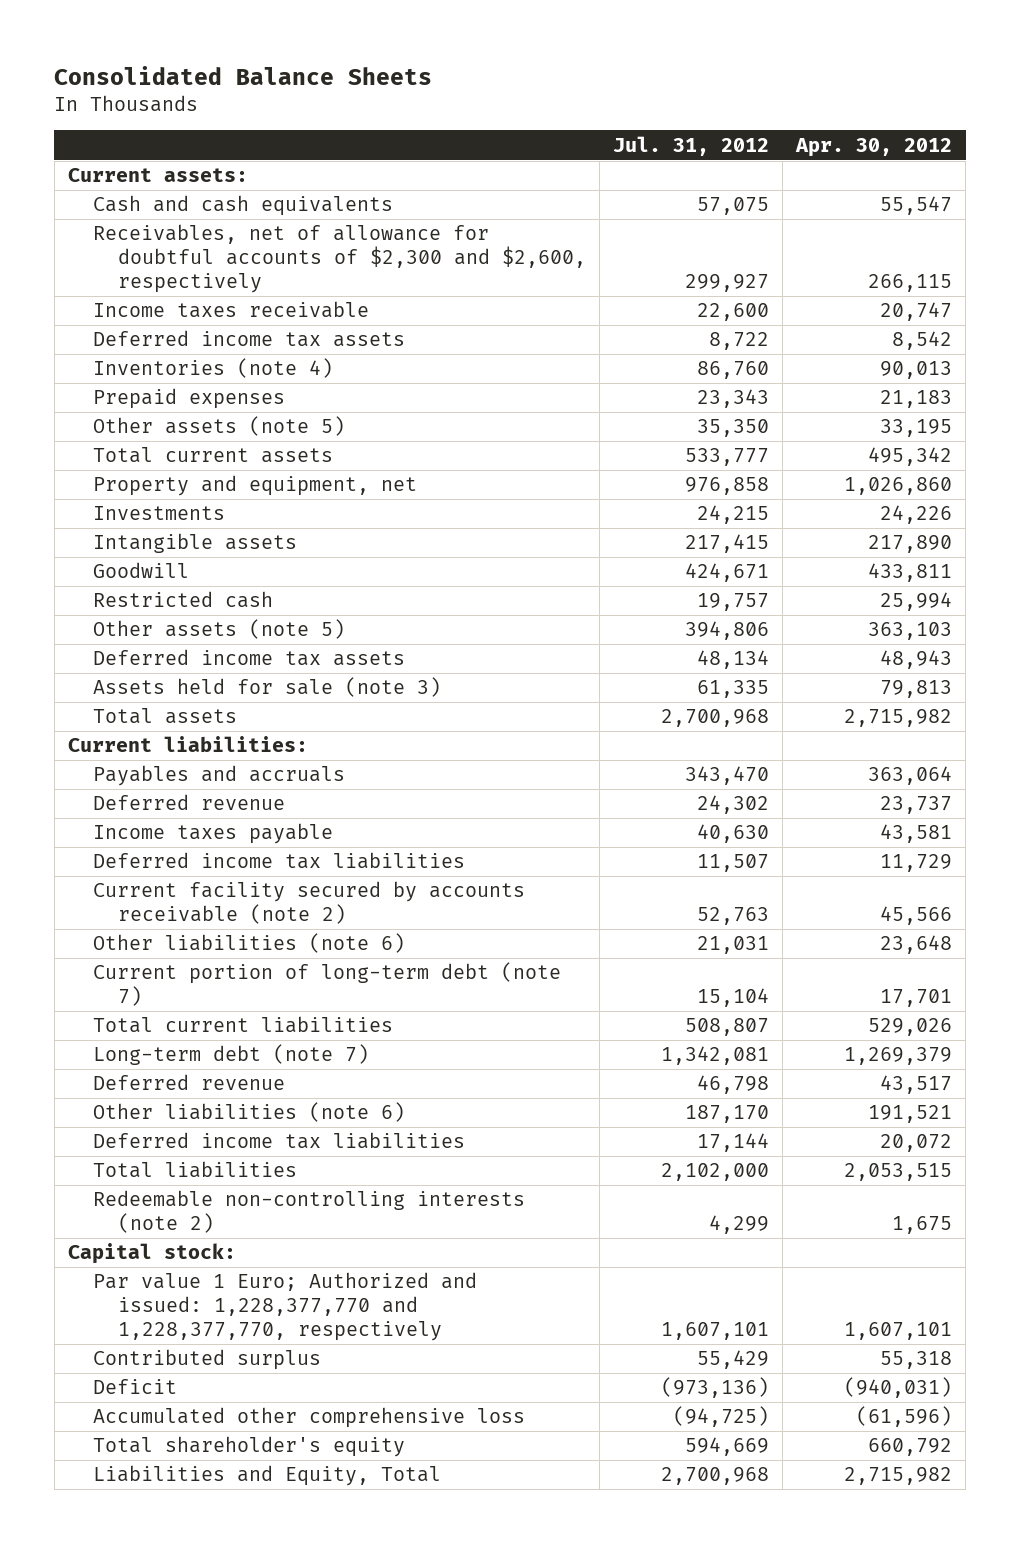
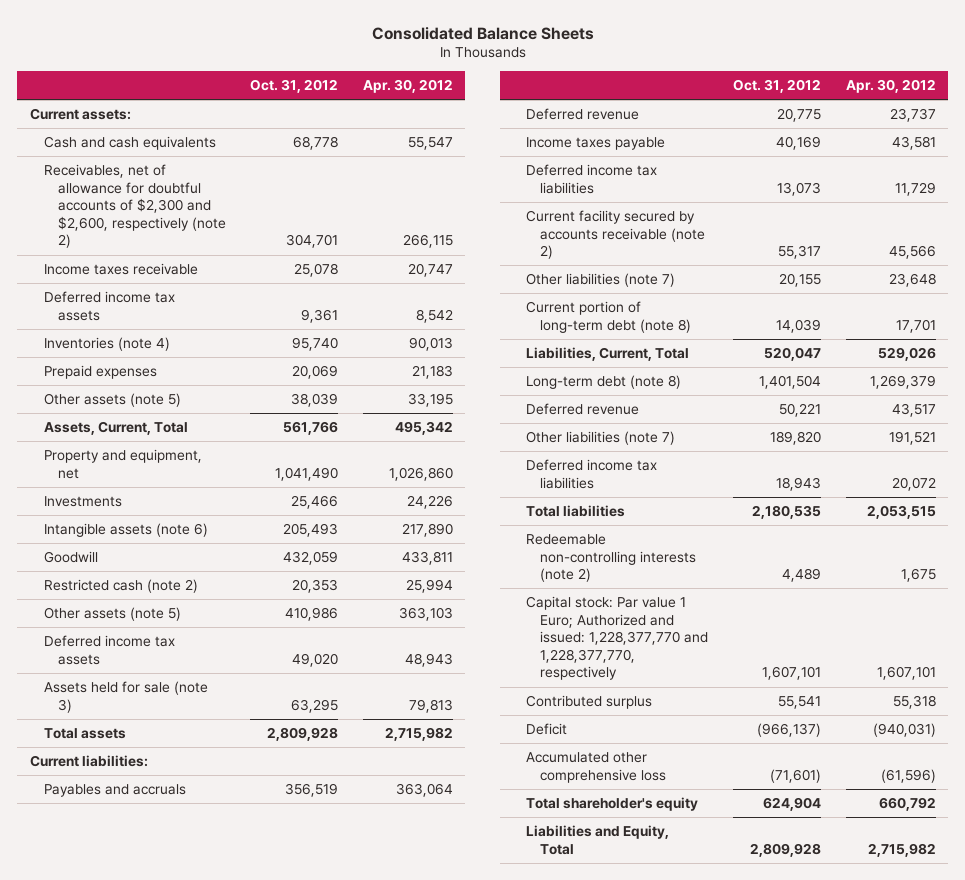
- | Jul. 31, 2012 | Apr. 30, 2012
+ | Oct. 31, 2012 | Apr. 30, 2012
- Receivables, net of allowance for doubtful accounts of $2,300 and $2,600, respectively | 299,927 | 266,115
+ Receivables, net of allowance for doubtful accounts of $2,300 and $2,600, respectively (note 2) | 304,701 | 266,115
- Total current assets | 533,777 | 495,342
+ Assets, Current, Total | 561,766 | 495,342
- Intangible assets | 217,415 | 217,890
+ Intangible assets (note 6) | 205,493 | 217,890
- Restricted cash | 19,757 | 25,994
+ Restricted cash (note 2) | 20,353 | 25,994
- Other liabilities (note 6) | 21,031 | 23,648
- Current portion of long-term debt (note 7) | 15,104 | 17,701
- Total current liabilities | 508,807 | 529,026
- Long-term debt (note 7) | 1,342,081 | 1,269,379
+ Other liabilities (note 7) | 20,155 | 23,648
+ Current portion of long-term debt (note 8) | 14,039 | 17,701
+ Liabilities, Current, Total | 520,047 | 529,026
+ Long-term debt (note 8) | 1,401,504 | 1,269,379
- Other liabilities (note 6) | 187,170 | 191,521
+ Other liabilities (note 7) | 189,820 | 191,521
- Capital stock:
- Par value 1 Euro; Authorized and issued: 1,228,377,770 and 1,228,377,770, respectively | 1,607,101 | 1,607,101
+ Capital stock: Par value 1 Euro; Authorized and issued: 1,228,377,770 and 1,228,377,770, respectively | 1,607,101 | 1,607,101

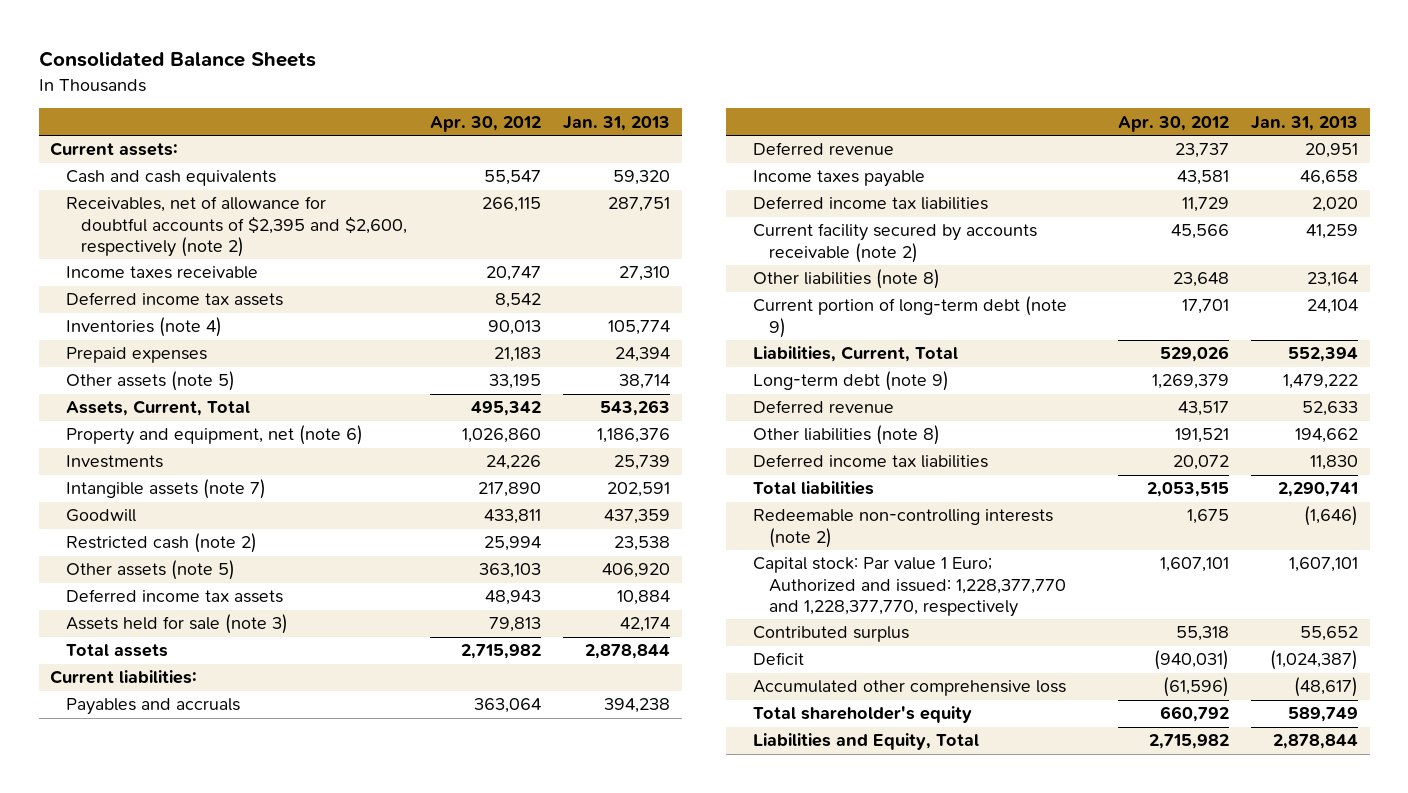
- | Oct. 31, 2012 | Apr. 30, 2012
+ | Apr. 30, 2012 | Jan. 31, 2013
- Receivables, net of allowance for doubtful accounts of $2,300 and $2,600, respectively (note 2) | 304,701 | 266,115
+ Receivables, net of allowance for doubtful accounts of $2,395 and $2,600, respectively (note 2) | 266,115 | 287,751
- Property and equipment, net | 1,041,490 | 1,026,860
+ Property and equipment, net (note 6) | 1,026,860 | 1,186,376
- Intangible assets (note 6) | 205,493 | 217,890
+ Intangible assets (note 7) | 217,890 | 202,591
- Other liabilities (note 7) | 20,155 | 23,648
- Current portion of long-term debt (note 8) | 14,039 | 17,701
+ Other liabilities (note 8) | 23,648 | 23,164
+ Current portion of long-term debt (note 9) | 17,701 | 24,104
- Long-term debt (note 8) | 1,401,504 | 1,269,379
+ Long-term debt (note 9) | 1,269,379 | 1,479,222
- Other liabilities (note 7) | 189,820 | 191,521
+ Other liabilities (note 8) | 191,521 | 194,662

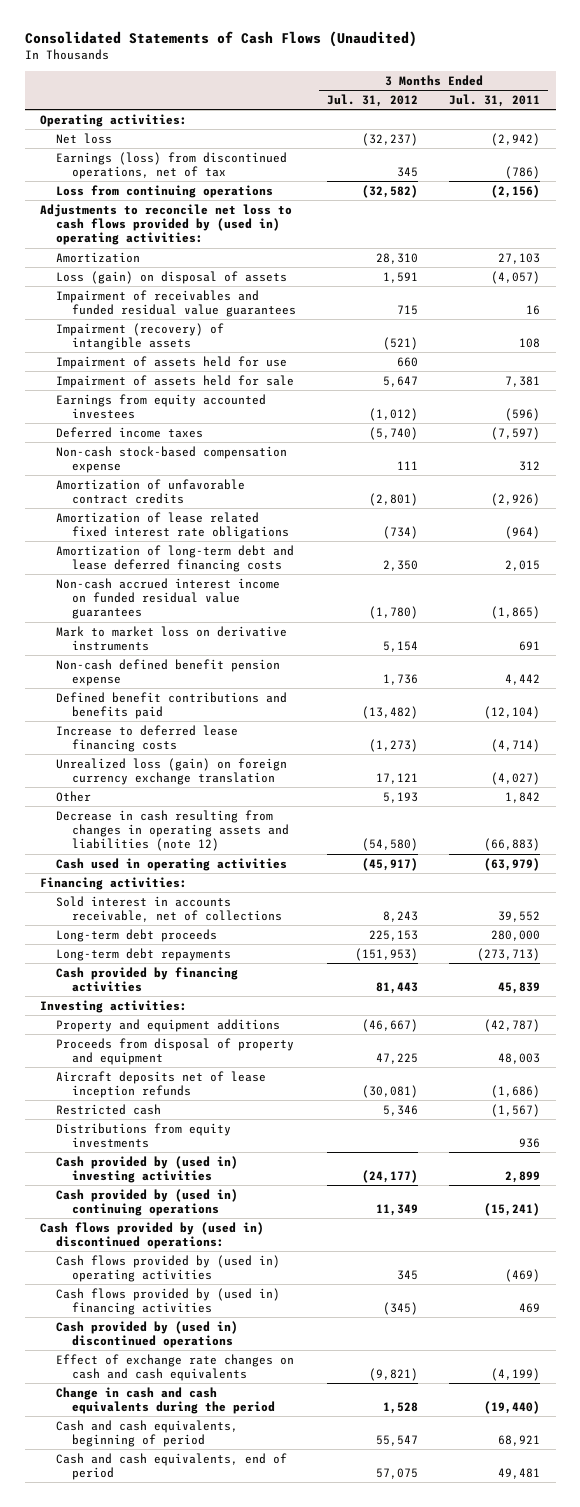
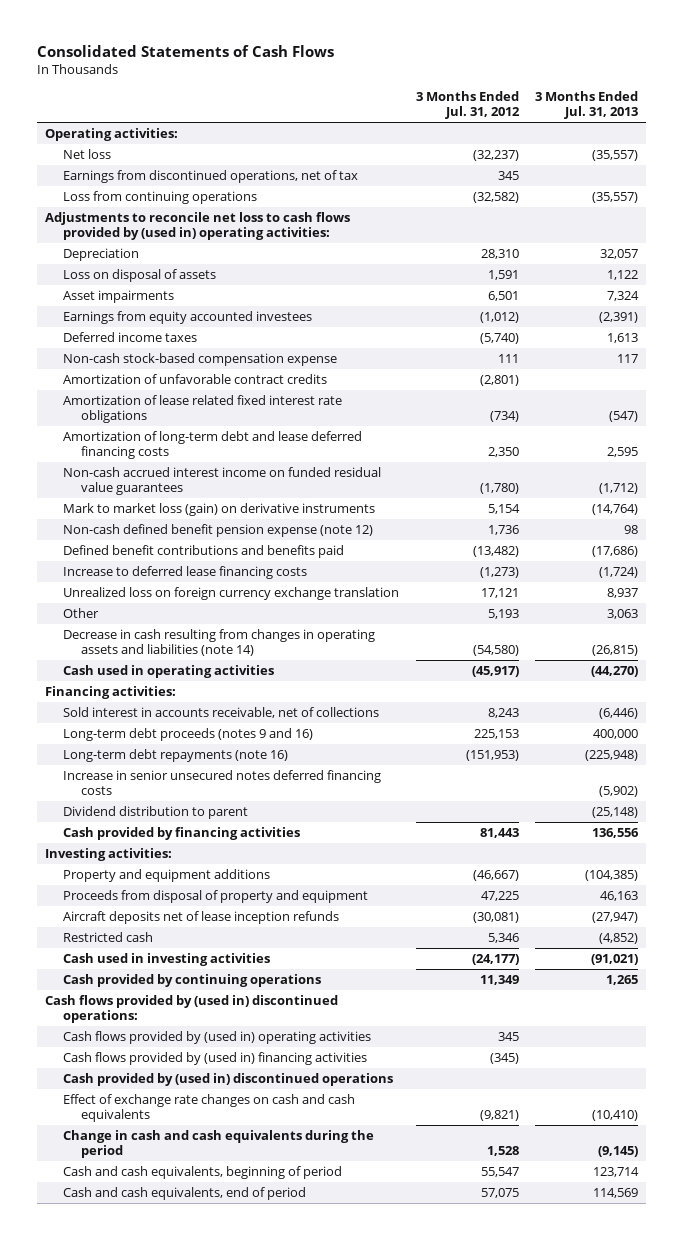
- Consolidated Statements of Cash Flows (Unaudited)
+ Consolidated Statements of Cash Flows
- | 3 Months Ended Jul. 31, 2012 | 3 Months Ended Jul. 31, 2011
+ | 3 Months Ended Jul. 31, 2012 | 3 Months Ended Jul. 31, 2013
- Earnings (loss) from discontinued operations, net of tax | 345 | (786)
+ Earnings from discontinued operations, net of tax | 345 |
- Amortization | 28,310 | 27,103
- Loss (gain) on disposal of assets | 1,591 | (4,057)
- Impairment of receivables and funded residual value guarantees | 715 | 16
- Impairment (recovery) of intangible assets | (521) | 108
- Impairment of assets held for use | 660 |
- Impairment of assets held for sale | 5,647 | 7,381
+ Depreciation | 28,310 | 32,057
+ Loss on disposal of assets | 1,591 | 1,122
+ Asset impairments | 6,501 | 7,324
- Mark to market loss on derivative instruments | 5,154 | 691
- Non-cash defined benefit pension expense | 1,736 | 4,442
+ Mark to market loss (gain) on derivative instruments | 5,154 | (14,764)
+ Non-cash defined benefit pension expense (note 12) | 1,736 | 98
- Unrealized loss (gain) on foreign currency exchange translation | 17,121 | (4,027)
+ Unrealized loss on foreign currency exchange translation | 17,121 | 8,937
- Decrease in cash resulting from changes in operating assets and liabilities (note 12) | (54,580) | (66,883)
+ Decrease in cash resulting from changes in operating assets and liabilities (note 14) | (54,580) | (26,815)
- Long-term debt proceeds | 225,153 | 280,000
- Long-term debt repayments | (151,953) | (273,713)
+ Long-term debt proceeds (notes 9 and 16) | 225,153 | 400,000
+ Long-term debt repayments (note 16) | (151,953) | (225,948)
+ Increase in senior unsecured notes deferred financing costs | | (5,902)
+ Dividend distribution to parent | | (25,148)
- Distributions from equity investments | | 936
- Cash provided by (used in) investing activities | (24,177) | 2,899
- Cash provided by (used in) continuing operations | 11,349 | (15,241)
+ Cash used in investing activities | (24,177) | (91,021)
+ Cash provided by continuing operations | 11,349 | 1,265

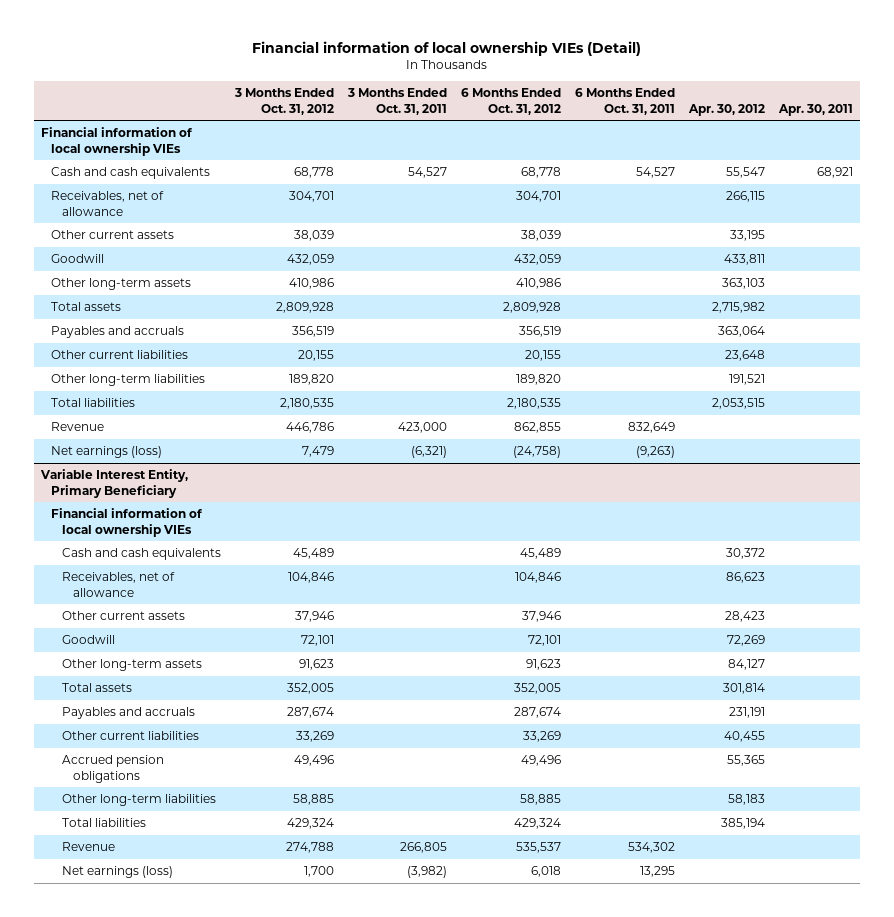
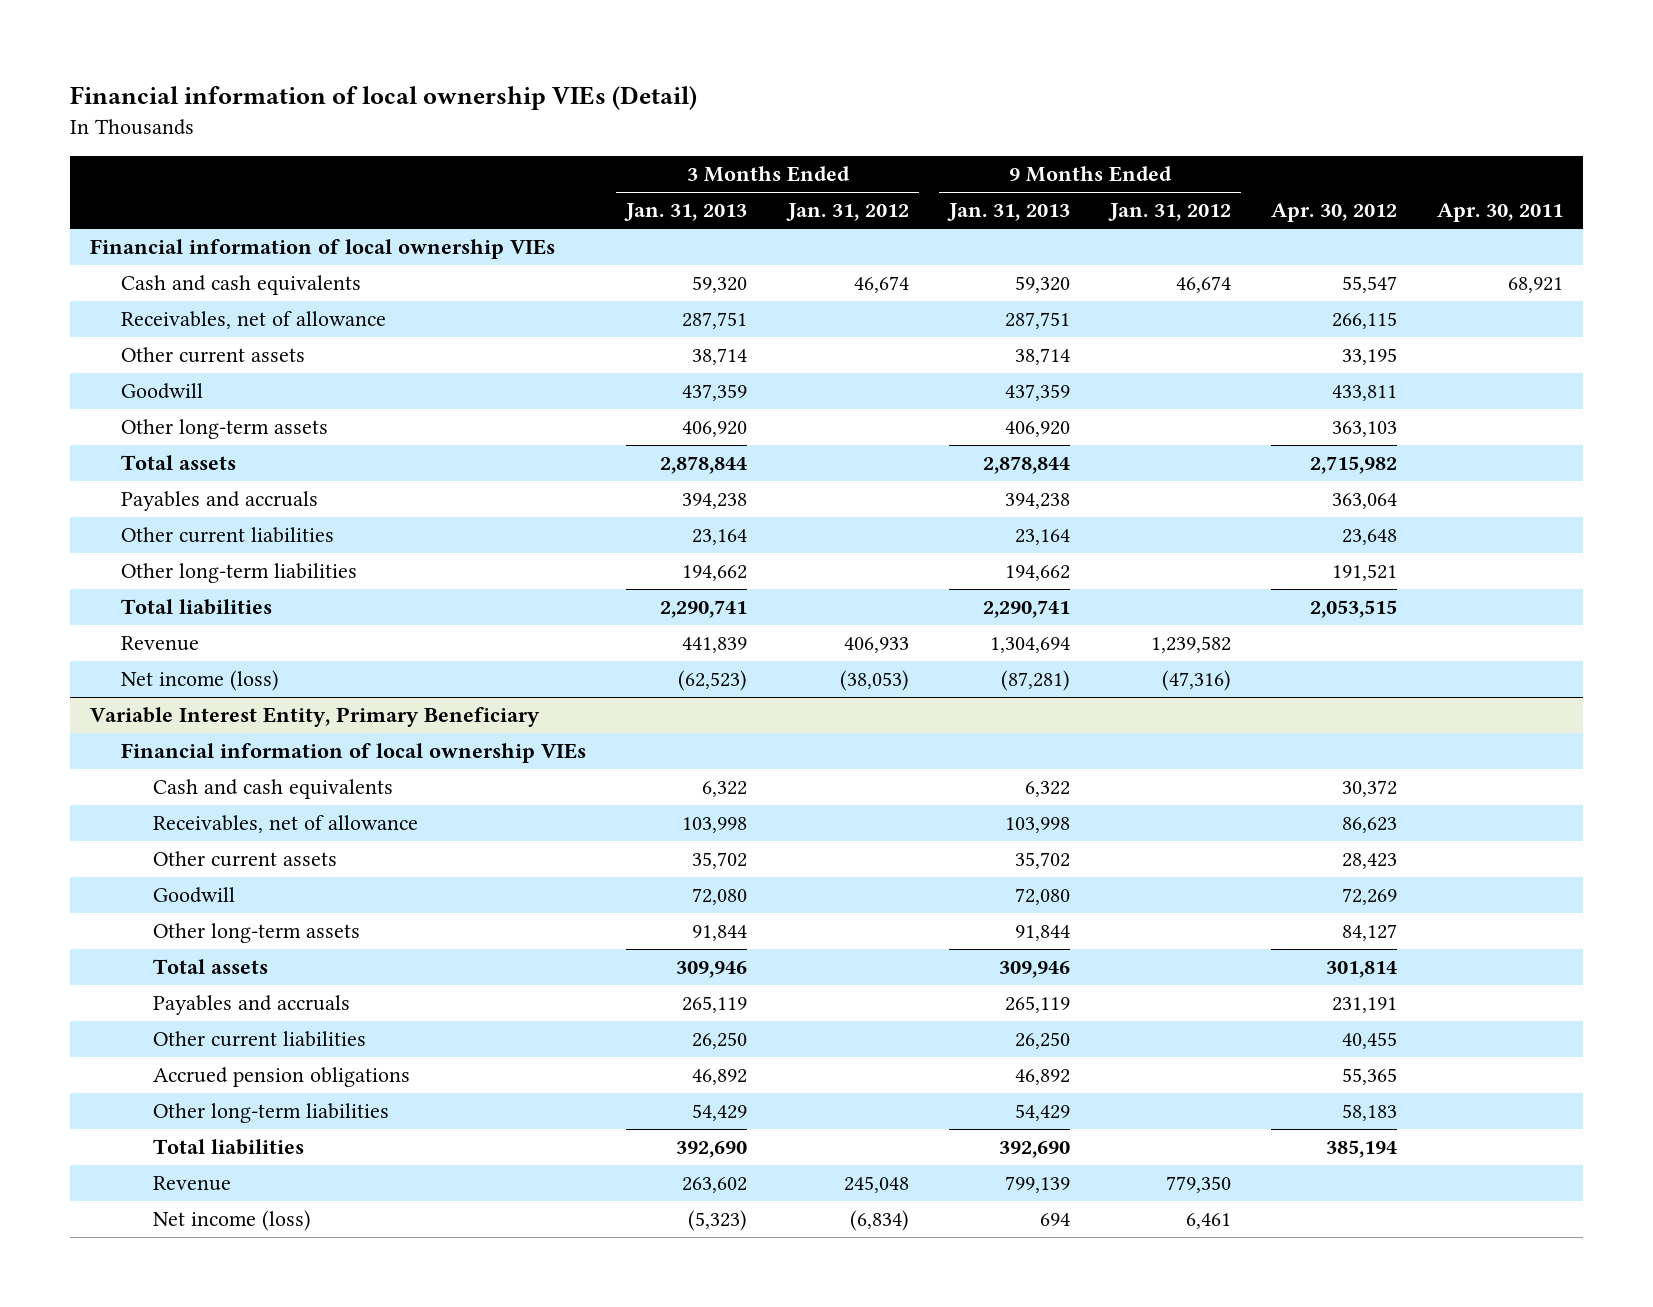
- | 3 Months Ended Oct. 31, 2012 | 3 Months Ended Oct. 31, 2011 | 6 Months Ended Oct. 31, 2012 | 6 Months Ended Oct. 31, 2011 | Apr. 30, 2012 | Apr. 30, 2011
+ | 3 Months Ended Jan. 31, 2013 | 3 Months Ended Jan. 31, 2012 | 9 Months Ended Jan. 31, 2013 | 9 Months Ended Jan. 31, 2012 | Apr. 30, 2012 | Apr. 30, 2011
- Net earnings (loss) | 7,479 | (6,321) | (24,758) | (9,263) | |
+ Net income (loss) | (62,523) | (38,053) | (87,281) | (47,316) | |
@ Variable Interest Entity, Primary Beneficiary
- Net earnings (loss) | 1,700 | (3,982) | 6,018 | 13,295 | |
+ Net income (loss) | (5,323) | (6,834) | 694 | 6,461 | |

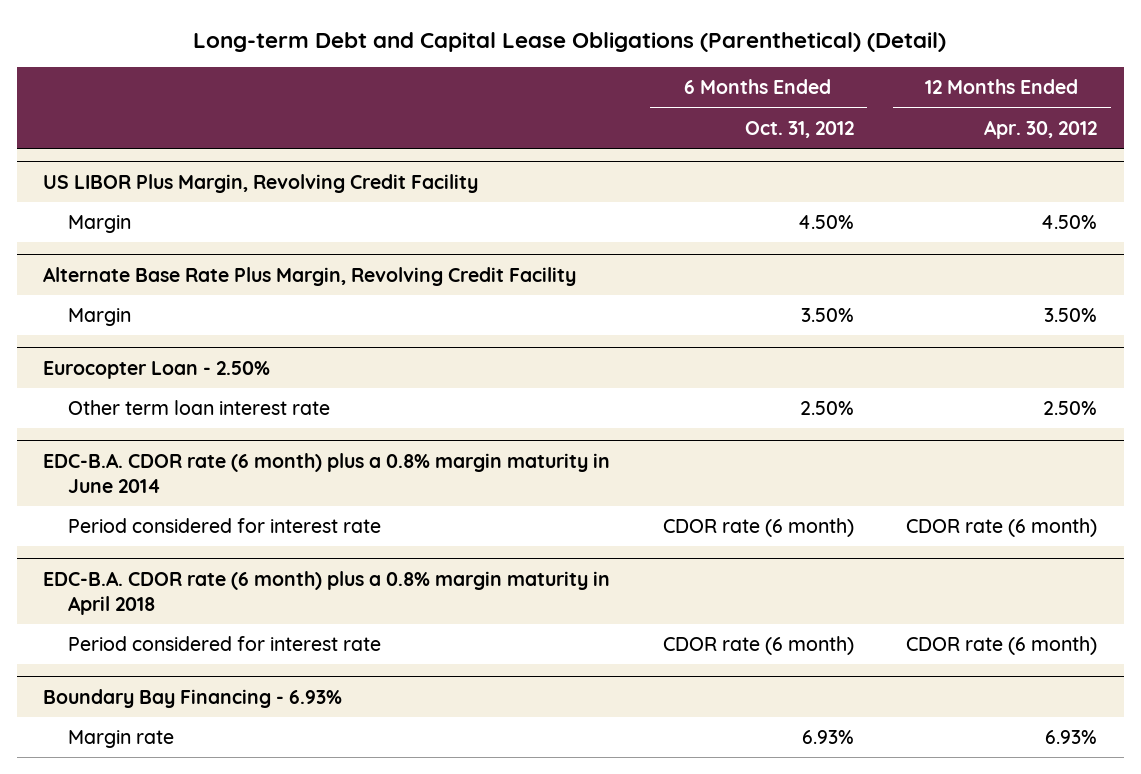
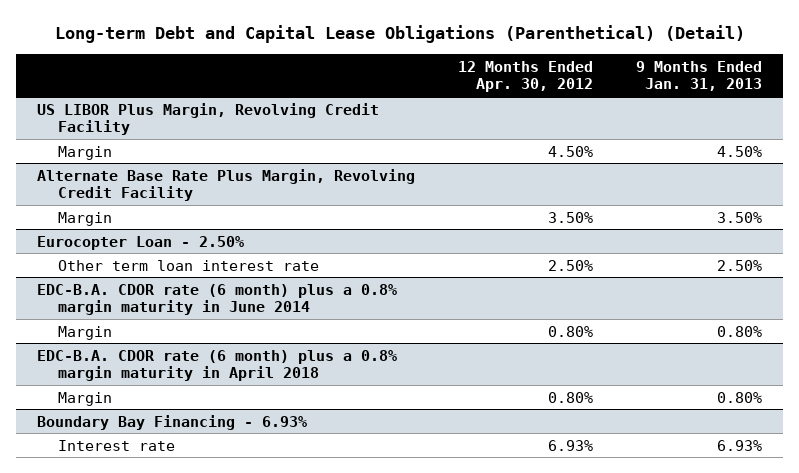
- | 6 Months Ended Oct. 31, 2012 | 12 Months Ended Apr. 30, 2012
+ | 12 Months Ended Apr. 30, 2012 | 9 Months Ended Jan. 31, 2013
@ EDC-B.A. CDOR rate (6 month) plus a 0.8% margin maturity in June 2014
- Period considered for interest rate | CDOR rate (6 month) | CDOR rate (6 month)
+ Margin | 0.80% | 0.80%
@ EDC-B.A. CDOR rate (6 month) plus a 0.8% margin maturity in April 2018
- Period considered for interest rate | CDOR rate (6 month) | CDOR rate (6 month)
+ Margin | 0.80% | 0.80%
@ Boundary Bay Financing - 6.93%
- Margin rate | 6.93% | 6.93%
+ Interest rate | 6.93% | 6.93%

